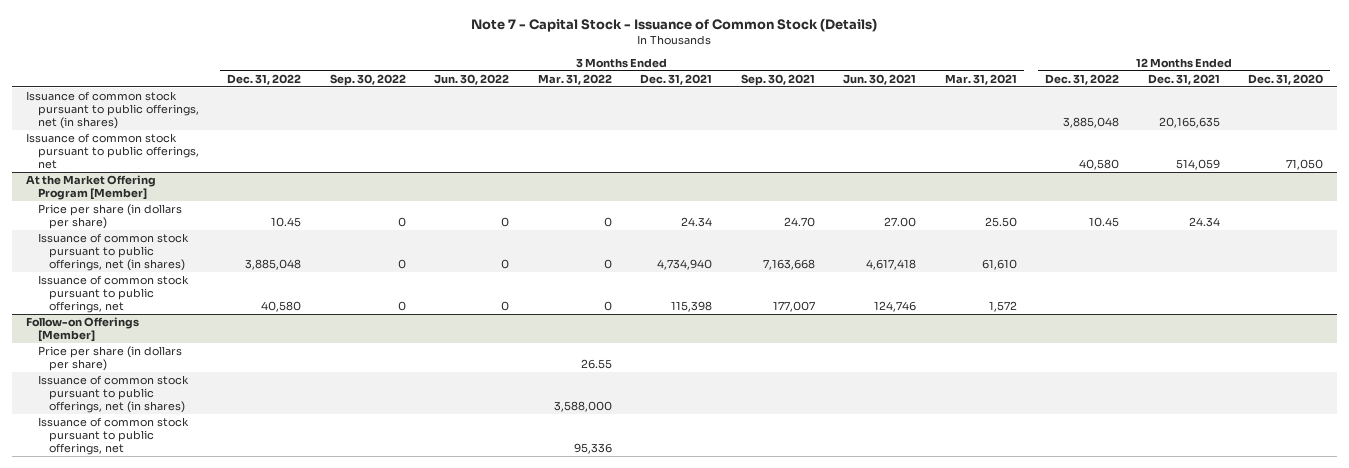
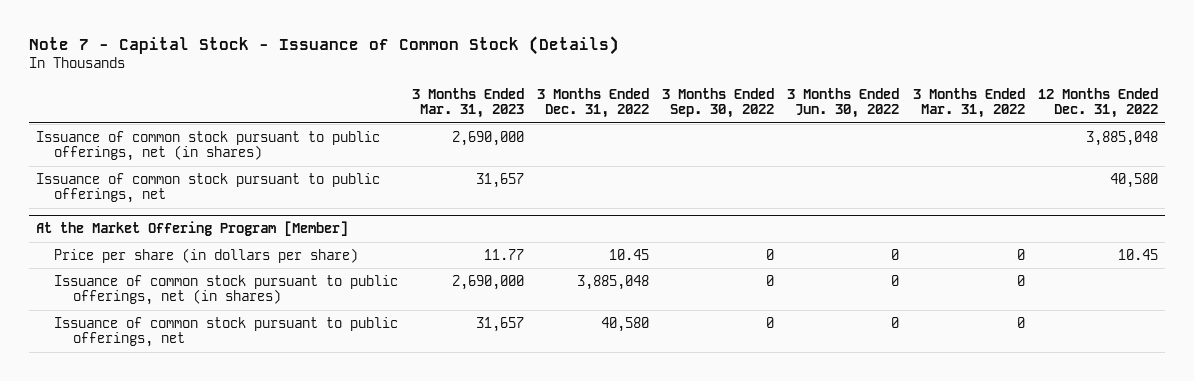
- | 3 Months Ended Dec. 31, 2022 | 3 Months Ended Sep. 30, 2022 | 3 Months Ended Jun. 30, 2022 | 3 Months Ended Mar. 31, 2022 | 3 Months Ended Dec. 31, 2021 | 3 Months Ended Sep. 30, 2021 | 3 Months Ended Jun. 30, 2021 | 3 Months Ended Mar. 31, 2021 | 12 Months Ended Dec. 31, 2022 | 12 Months Ended Dec. 31, 2021 | 12 Months Ended Dec. 31, 2020
+ | 3 Months Ended Mar. 31, 2023 | 3 Months Ended Dec. 31, 2022 | 3 Months Ended Sep. 30, 2022 | 3 Months Ended Jun. 30, 2022 | 3 Months Ended Mar. 31, 2022 | 12 Months Ended Dec. 31, 2022
- Follow-on Offerings [Member]
- Price per share (in dollars per share) | | | | 26.55 | | | | | | |
- Issuance of common stock pursuant to public offerings, net (in shares) | | | | 3,588,000 | | | | | | |
- Issuance of common stock pursuant to public offerings, net | | | | 95,336 | | | | | | |

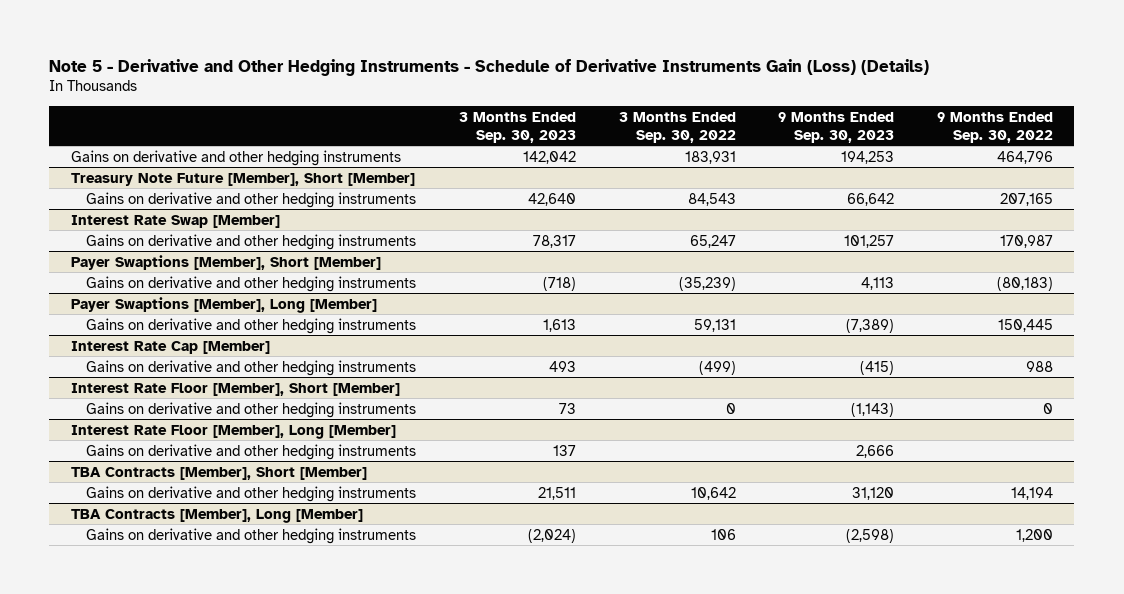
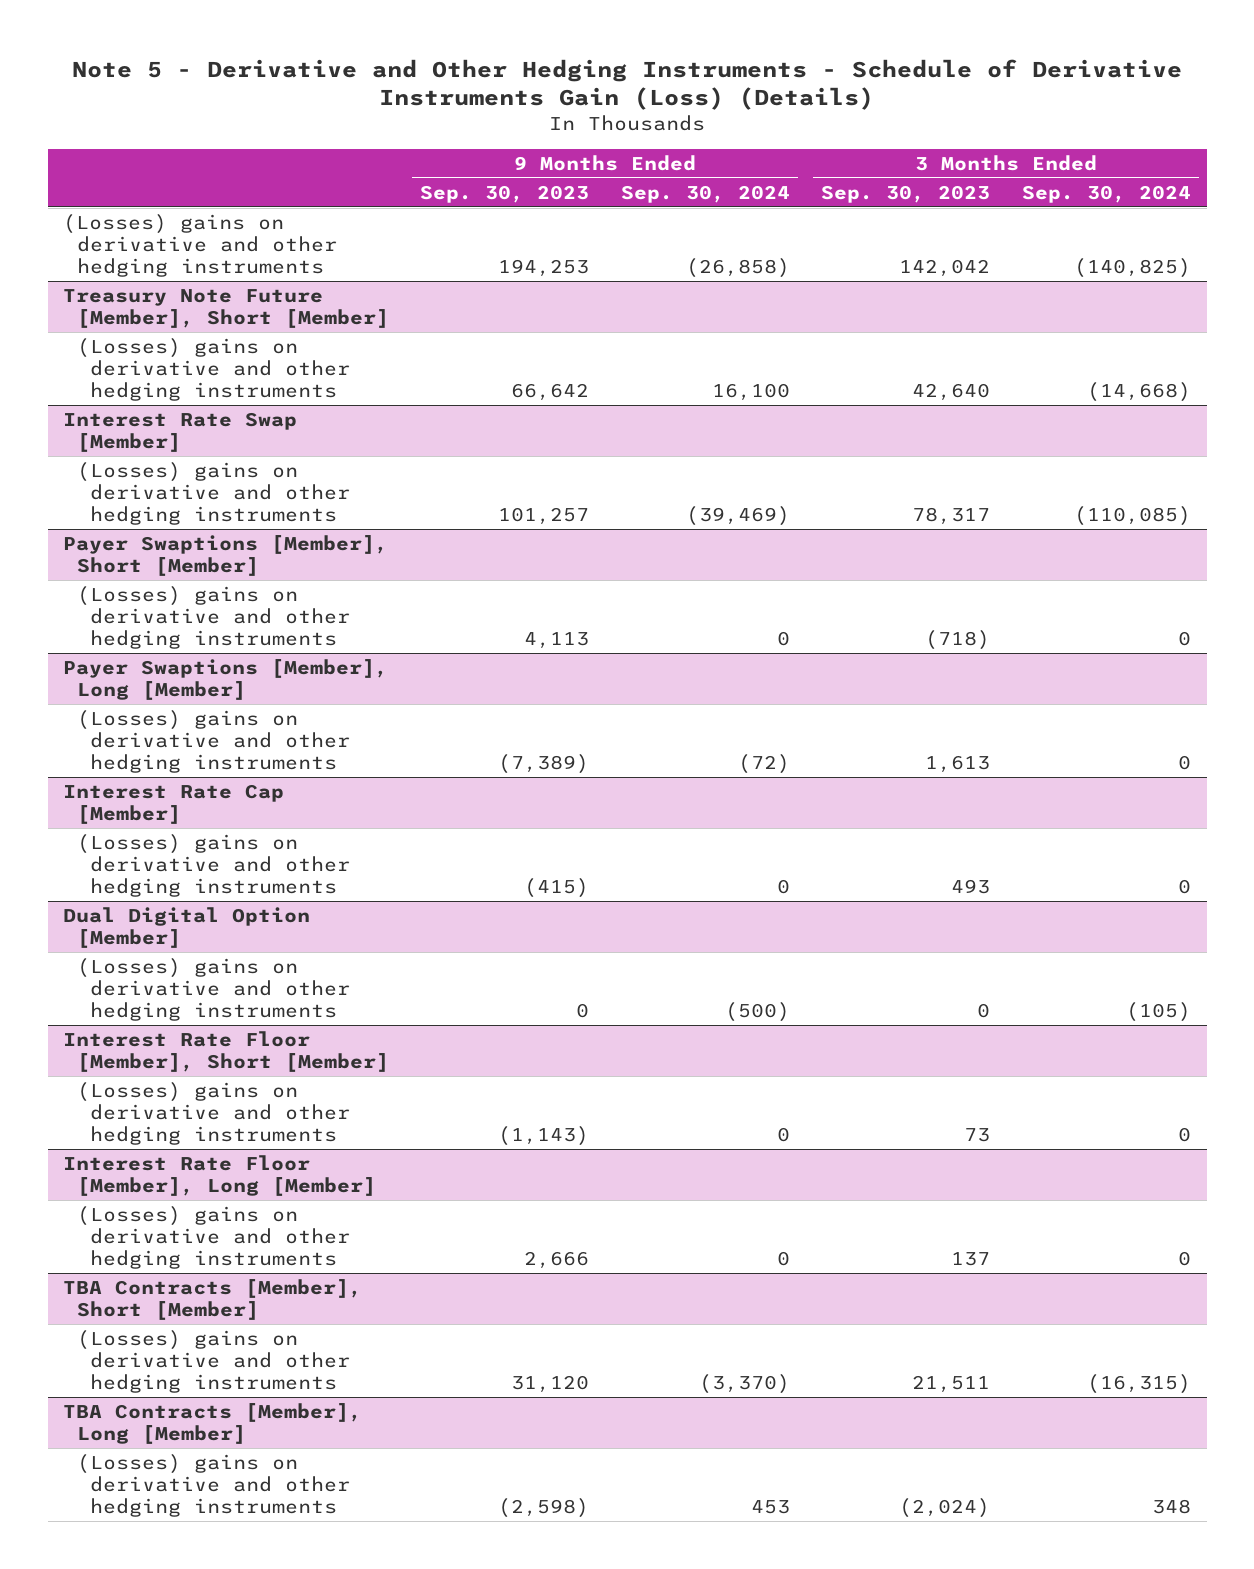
- | 3 Months Ended Sep. 30, 2023 | 3 Months Ended Sep. 30, 2022 | 9 Months Ended Sep. 30, 2023 | 9 Months Ended Sep. 30, 2022
+ | 9 Months Ended Sep. 30, 2023 | 9 Months Ended Sep. 30, 2024 | 3 Months Ended Sep. 30, 2023 | 3 Months Ended Sep. 30, 2024
- Gains on derivative and other hedging instruments | 142,042 | 183,931 | 194,253 | 464,796
+ (Losses) gains on derivative and other hedging instruments | 194,253 | (26,858) | 142,042 | (140,825)
@ Treasury Note Future [Member], Short [Member]
- Gains on derivative and other hedging instruments | 42,640 | 84,543 | 66,642 | 207,165
+ (Losses) gains on derivative and other hedging instruments | 66,642 | 16,100 | 42,640 | (14,668)
@ Interest Rate Swap [Member]
- Gains on derivative and other hedging instruments | 78,317 | 65,247 | 101,257 | 170,987
+ (Losses) gains on derivative and other hedging instruments | 101,257 | (39,469) | 78,317 | (110,085)
@ Payer Swaptions [Member], Short [Member]
- Gains on derivative and other hedging instruments | (718) | (35,239) | 4,113 | (80,183)
+ (Losses) gains on derivative and other hedging instruments | 4,113 | 0 | (718) | 0
@ Payer Swaptions [Member], Long [Member]
- Gains on derivative and other hedging instruments | 1,613 | 59,131 | (7,389) | 150,445
+ (Losses) gains on derivative and other hedging instruments | (7,389) | (72) | 1,613 | 0
@ Interest Rate Cap [Member]
- Gains on derivative and other hedging instruments | 493 | (499) | (415) | 988
+ (Losses) gains on derivative and other hedging instruments | (415) | 0 | 493 | 0
+ Dual Digital Option [Member]
+ (Losses) gains on derivative and other hedging instruments | 0 | (500) | 0 | (105)
@ Interest Rate Floor [Member], Short [Member]
- Gains on derivative and other hedging instruments | 73 | 0 | (1,143) | 0
+ (Losses) gains on derivative and other hedging instruments | (1,143) | 0 | 73 | 0
@ Interest Rate Floor [Member], Long [Member]
- Gains on derivative and other hedging instruments | 137 | | 2,666 |
+ (Losses) gains on derivative and other hedging instruments | 2,666 | 0 | 137 | 0
@ TBA Contracts [Member], Short [Member]
- Gains on derivative and other hedging instruments | 21,511 | 10,642 | 31,120 | 14,194
+ (Losses) gains on derivative and other hedging instruments | 31,120 | (3,370) | 21,511 | (16,315)
@ TBA Contracts [Member], Long [Member]
- Gains on derivative and other hedging instruments | (2,024) | 106 | (2,598) | 1,200
+ (Losses) gains on derivative and other hedging instruments | (2,598) | 453 | (2,024) | 348

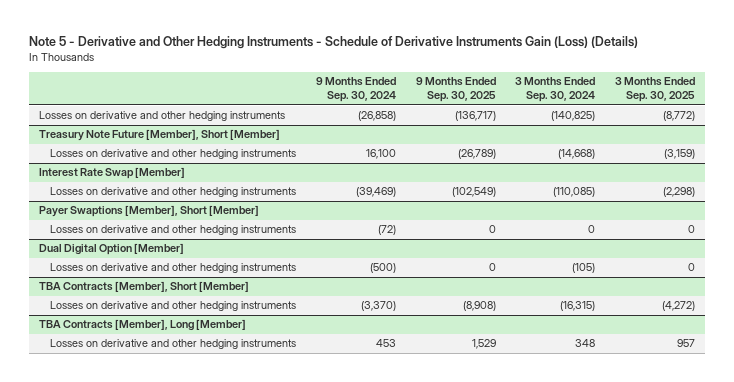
- | 9 Months Ended Sep. 30, 2023 | 9 Months Ended Sep. 30, 2024 | 3 Months Ended Sep. 30, 2023 | 3 Months Ended Sep. 30, 2024
+ | 9 Months Ended Sep. 30, 2024 | 9 Months Ended Sep. 30, 2025 | 3 Months Ended Sep. 30, 2024 | 3 Months Ended Sep. 30, 2025
- (Losses) gains on derivative and other hedging instruments | 194,253 | (26,858) | 142,042 | (140,825)
+ Losses on derivative and other hedging instruments | (26,858) | (136,717) | (140,825) | (8,772)
@ Treasury Note Future [Member], Short [Member]
- (Losses) gains on derivative and other hedging instruments | 66,642 | 16,100 | 42,640 | (14,668)
+ Losses on derivative and other hedging instruments | 16,100 | (26,789) | (14,668) | (3,159)
@ Interest Rate Swap [Member]
- (Losses) gains on derivative and other hedging instruments | 101,257 | (39,469) | 78,317 | (110,085)
+ Losses on derivative and other hedging instruments | (39,469) | (102,549) | (110,085) | (2,298)
@ Payer Swaptions [Member], Short [Member]
- (Losses) gains on derivative and other hedging instruments | 4,113 | 0 | (718) | 0
- Payer Swaptions [Member], Long [Member]
- (Losses) gains on derivative and other hedging instruments | (7,389) | (72) | 1,613 | 0
- Interest Rate Cap [Member]
- (Losses) gains on derivative and other hedging instruments | (415) | 0 | 493 | 0
@ Payer Swaptions [Member], Short [Member]
+ Losses on derivative and other hedging instruments | (72) | 0 | 0 | 0
@ Dual Digital Option [Member]
- (Losses) gains on derivative and other hedging instruments | 0 | (500) | 0 | (105)
- Interest Rate Floor [Member], Short [Member]
- (Losses) gains on derivative and other hedging instruments | (1,143) | 0 | 73 | 0
- Interest Rate Floor [Member], Long [Member]
- (Losses) gains on derivative and other hedging instruments | 2,666 | 0 | 137 | 0
@ Dual Digital Option [Member]
+ Losses on derivative and other hedging instruments | (500) | 0 | (105) | 0
@ TBA Contracts [Member], Short [Member]
- (Losses) gains on derivative and other hedging instruments | 31,120 | (3,370) | 21,511 | (16,315)
+ Losses on derivative and other hedging instruments | (3,370) | (8,908) | (16,315) | (4,272)
@ TBA Contracts [Member], Long [Member]
- (Losses) gains on derivative and other hedging instruments | (2,598) | 453 | (2,024) | 348
+ Losses on derivative and other hedging instruments | 453 | 1,529 | 348 | 957

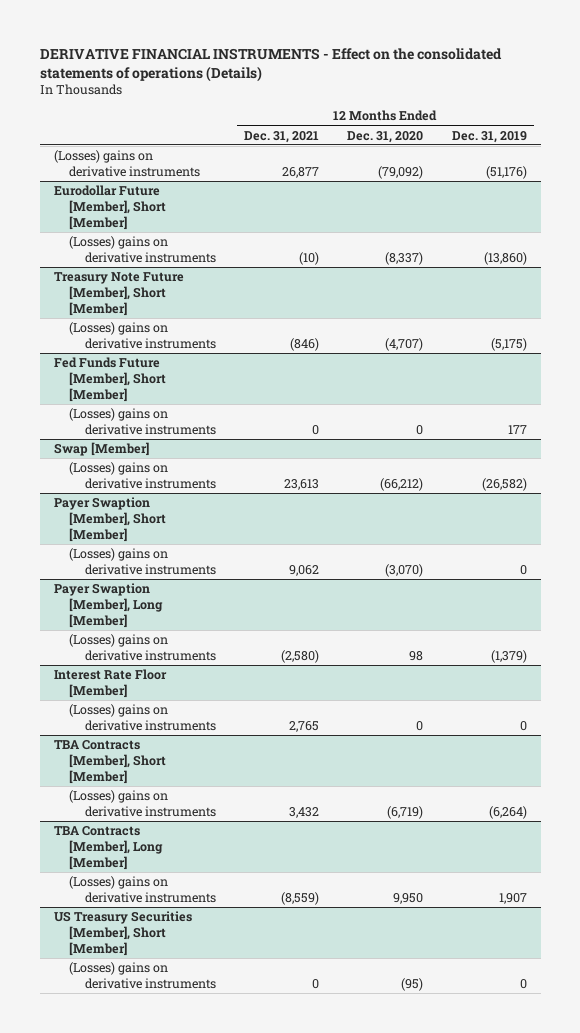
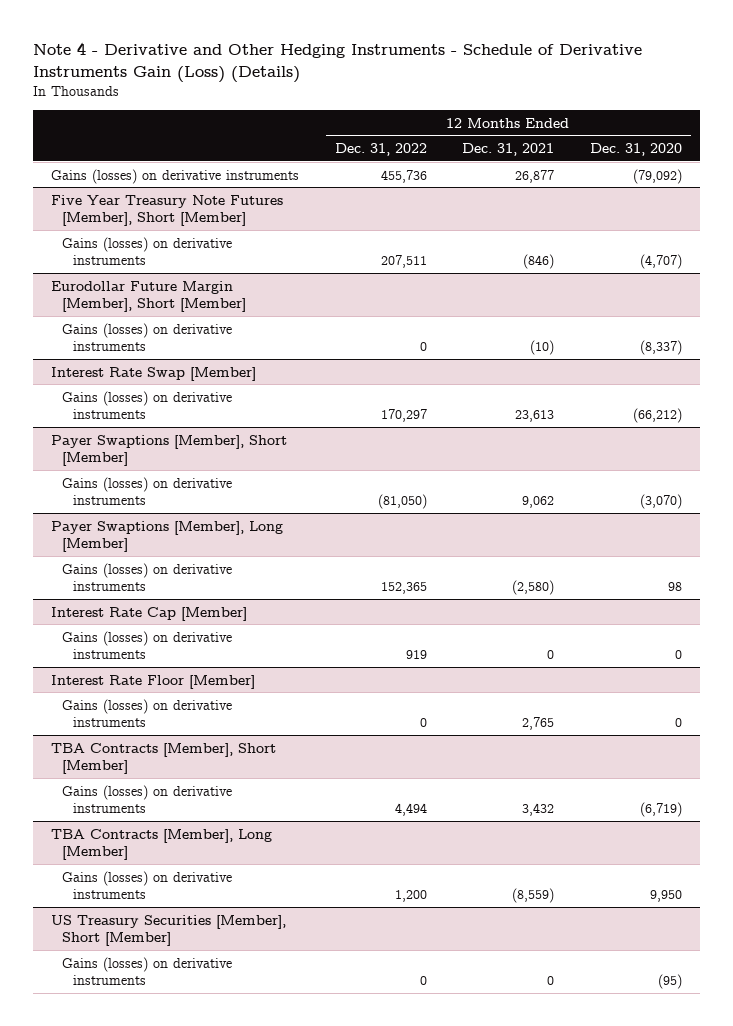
- DERIVATIVE FINANCIAL INSTRUMENTS - Effect on the consolidated statements of operations (Details)
+ Note 4 - Derivative and Other Hedging Instruments - Schedule of Derivative Instruments Gain (Loss) (Details)
- | 12 Months Ended Dec. 31, 2021 | 12 Months Ended Dec. 31, 2020 | 12 Months Ended Dec. 31, 2019
+ | 12 Months Ended Dec. 31, 2022 | 12 Months Ended Dec. 31, 2021 | 12 Months Ended Dec. 31, 2020
- (Losses) gains on derivative instruments | 26,877 | (79,092) | (51,176)
- Eurodollar Future [Member], Short [Member]
- (Losses) gains on derivative instruments | (10) | (8,337) | (13,860)
- Treasury Note Future [Member], Short [Member]
- (Losses) gains on derivative instruments | (846) | (4,707) | (5,175)
- Fed Funds Future [Member], Short [Member]
- (Losses) gains on derivative instruments | 0 | 0 | 177
- Swap [Member]
- (Losses) gains on derivative instruments | 23,613 | (66,212) | (26,582)
- Payer Swaption [Member], Short [Member]
- (Losses) gains on derivative instruments | 9,062 | (3,070) | 0
- Payer Swaption [Member], Long [Member]
- (Losses) gains on derivative instruments | (2,580) | 98 | (1,379)
+ Gains (losses) on derivative instruments | 455,736 | 26,877 | (79,092)
+ Five Year Treasury Note Futures [Member], Short [Member]
+ Gains (losses) on derivative instruments | 207,511 | (846) | (4,707)
+ Eurodollar Future Margin [Member], Short [Member]
+ Gains (losses) on derivative instruments | 0 | (10) | (8,337)
+ Interest Rate Swap [Member]
+ Gains (losses) on derivative instruments | 170,297 | 23,613 | (66,212)
+ Payer Swaptions [Member], Short [Member]
+ Gains (losses) on derivative instruments | (81,050) | 9,062 | (3,070)
+ Payer Swaptions [Member], Long [Member]
+ Gains (losses) on derivative instruments | 152,365 | (2,580) | 98
+ Interest Rate Cap [Member]
+ Gains (losses) on derivative instruments | 919 | 0 | 0
@ Interest Rate Floor [Member]
- (Losses) gains on derivative instruments | 2,765 | 0 | 0
+ Gains (losses) on derivative instruments | 0 | 2,765 | 0
@ TBA Contracts [Member], Short [Member]
- (Losses) gains on derivative instruments | 3,432 | (6,719) | (6,264)
+ Gains (losses) on derivative instruments | 4,494 | 3,432 | (6,719)
@ TBA Contracts [Member], Long [Member]
- (Losses) gains on derivative instruments | (8,559) | 9,950 | 1,907
+ Gains (losses) on derivative instruments | 1,200 | (8,559) | 9,950
@ US Treasury Securities [Member], Short [Member]
- (Losses) gains on derivative instruments | 0 | (95) | 0
+ Gains (losses) on derivative instruments | 0 | 0 | (95)

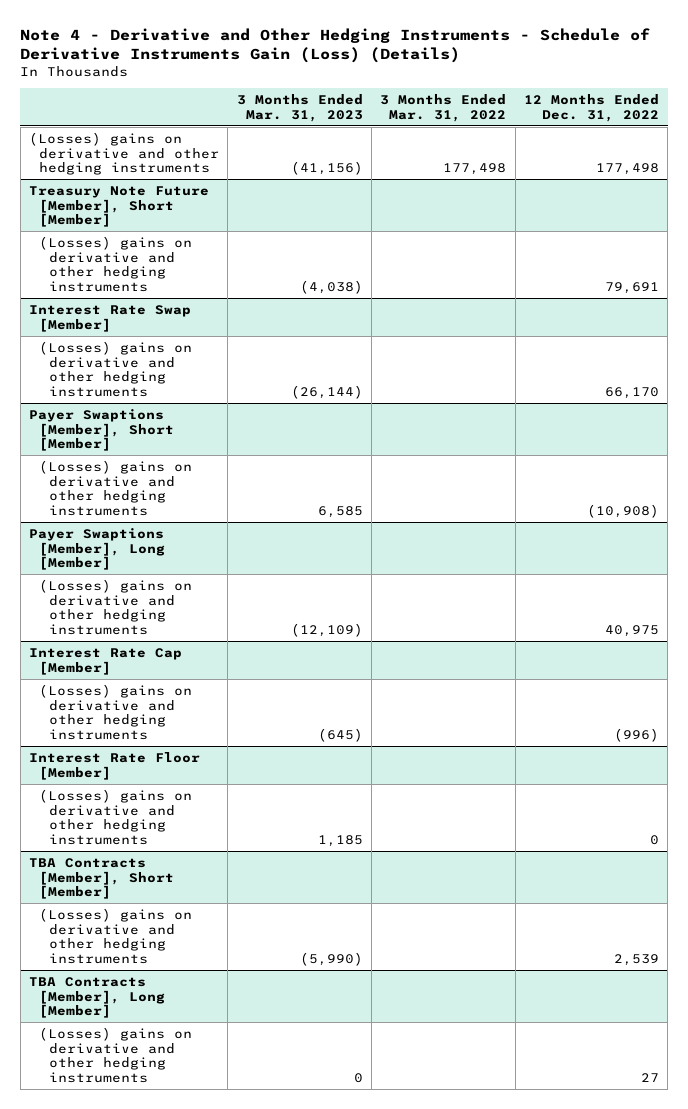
- | 12 Months Ended Dec. 31, 2022 | 12 Months Ended Dec. 31, 2021 | 12 Months Ended Dec. 31, 2020
+ | 3 Months Ended Mar. 31, 2023 | 3 Months Ended Mar. 31, 2022 | 12 Months Ended Dec. 31, 2022
- Gains (losses) on derivative instruments | 455,736 | 26,877 | (79,092)
- Five Year Treasury Note Futures [Member], Short [Member]
- Gains (losses) on derivative instruments | 207,511 | (846) | (4,707)
- Eurodollar Future Margin [Member], Short [Member]
- Gains (losses) on derivative instruments | 0 | (10) | (8,337)
+ (Losses) gains on derivative and other hedging instruments | (41,156) | 177,498 | 177,498
+ Treasury Note Future [Member], Short [Member]
+ (Losses) gains on derivative and other hedging instruments | (4,038) | | 79,691
@ Interest Rate Swap [Member]
- Gains (losses) on derivative instruments | 170,297 | 23,613 | (66,212)
+ (Losses) gains on derivative and other hedging instruments | (26,144) | | 66,170
@ Payer Swaptions [Member], Short [Member]
- Gains (losses) on derivative instruments | (81,050) | 9,062 | (3,070)
+ (Losses) gains on derivative and other hedging instruments | 6,585 | | (10,908)
@ Payer Swaptions [Member], Long [Member]
- Gains (losses) on derivative instruments | 152,365 | (2,580) | 98
+ (Losses) gains on derivative and other hedging instruments | (12,109) | | 40,975
@ Interest Rate Cap [Member]
- Gains (losses) on derivative instruments | 919 | 0 | 0
+ (Losses) gains on derivative and other hedging instruments | (645) | | (996)
@ Interest Rate Floor [Member]
- Gains (losses) on derivative instruments | 0 | 2,765 | 0
+ (Losses) gains on derivative and other hedging instruments | 1,185 | | 0
@ TBA Contracts [Member], Short [Member]
- Gains (losses) on derivative instruments | 4,494 | 3,432 | (6,719)
+ (Losses) gains on derivative and other hedging instruments | (5,990) | | 2,539
@ TBA Contracts [Member], Long [Member]
- Gains (losses) on derivative instruments | 1,200 | (8,559) | 9,950
- US Treasury Securities [Member], Short [Member]
- Gains (losses) on derivative instruments | 0 | 0 | (95)
@ TBA Contracts [Member], Long [Member]
+ (Losses) gains on derivative and other hedging instruments | 0 | | 27

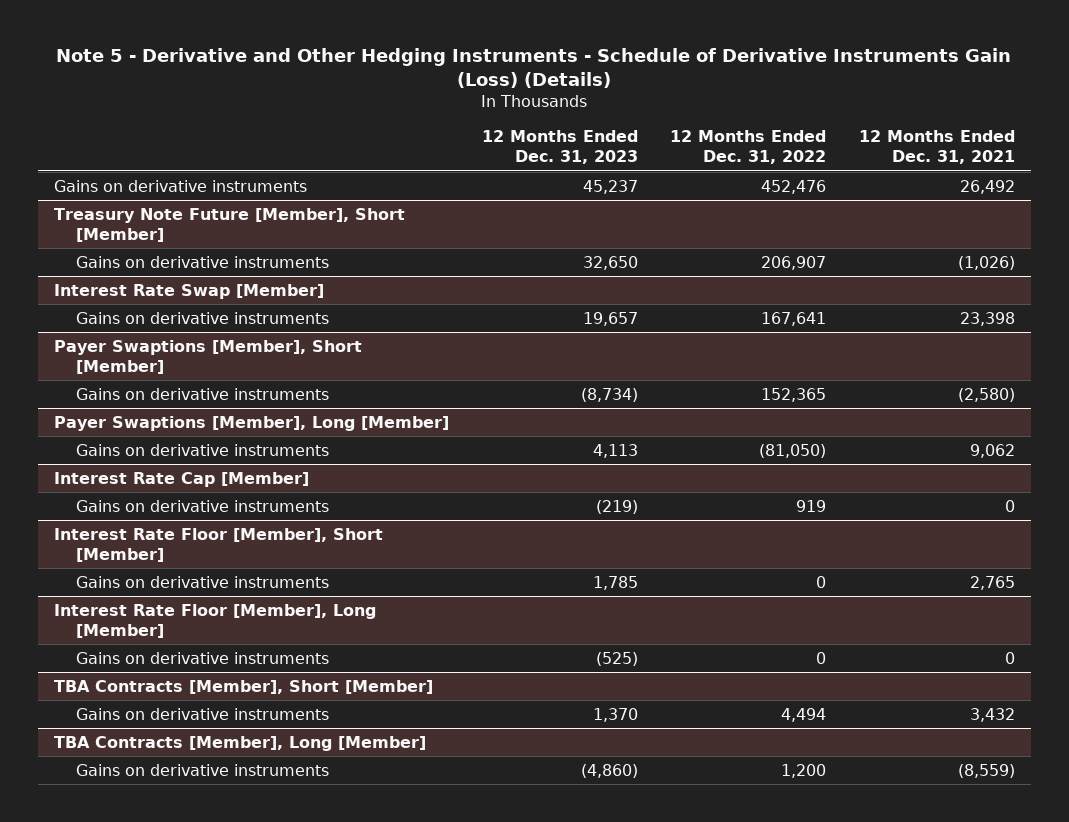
- Note 4 - Derivative and Other Hedging Instruments - Schedule of Derivative Instruments Gain (Loss) (Details)
+ Note 5 - Derivative and Other Hedging Instruments - Schedule of Derivative Instruments Gain (Loss) (Details)
- | 3 Months Ended Mar. 31, 2023 | 3 Months Ended Mar. 31, 2022 | 12 Months Ended Dec. 31, 2022
+ | 12 Months Ended Dec. 31, 2023 | 12 Months Ended Dec. 31, 2022 | 12 Months Ended Dec. 31, 2021
- (Losses) gains on derivative and other hedging instruments | (41,156) | 177,498 | 177,498
+ Gains on derivative instruments | 45,237 | 452,476 | 26,492
@ Treasury Note Future [Member], Short [Member]
- (Losses) gains on derivative and other hedging instruments | (4,038) | | 79,691
+ Gains on derivative instruments | 32,650 | 206,907 | (1,026)
@ Interest Rate Swap [Member]
- (Losses) gains on derivative and other hedging instruments | (26,144) | | 66,170
+ Gains on derivative instruments | 19,657 | 167,641 | 23,398
@ Payer Swaptions [Member], Short [Member]
- (Losses) gains on derivative and other hedging instruments | 6,585 | | (10,908)
+ Gains on derivative instruments | (8,734) | 152,365 | (2,580)
@ Payer Swaptions [Member], Long [Member]
- (Losses) gains on derivative and other hedging instruments | (12,109) | | 40,975
+ Gains on derivative instruments | 4,113 | (81,050) | 9,062
@ Interest Rate Cap [Member]
- (Losses) gains on derivative and other hedging instruments | (645) | | (996)
- Interest Rate Floor [Member]
- (Losses) gains on derivative and other hedging instruments | 1,185 | | 0
@ Interest Rate Cap [Member]
+ Gains on derivative instruments | (219) | 919 | 0
+ Interest Rate Floor [Member], Short [Member]
+ Gains on derivative instruments | 1,785 | 0 | 2,765
+ Interest Rate Floor [Member], Long [Member]
+ Gains on derivative instruments | (525) | 0 | 0
@ TBA Contracts [Member], Short [Member]
- (Losses) gains on derivative and other hedging instruments | (5,990) | | 2,539
+ Gains on derivative instruments | 1,370 | 4,494 | 3,432
@ TBA Contracts [Member], Long [Member]
- (Losses) gains on derivative and other hedging instruments | 0 | | 27
+ Gains on derivative instruments | (4,860) | 1,200 | (8,559)

